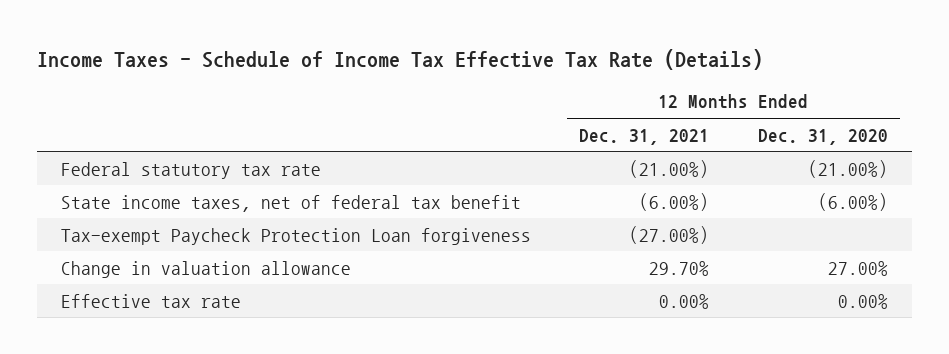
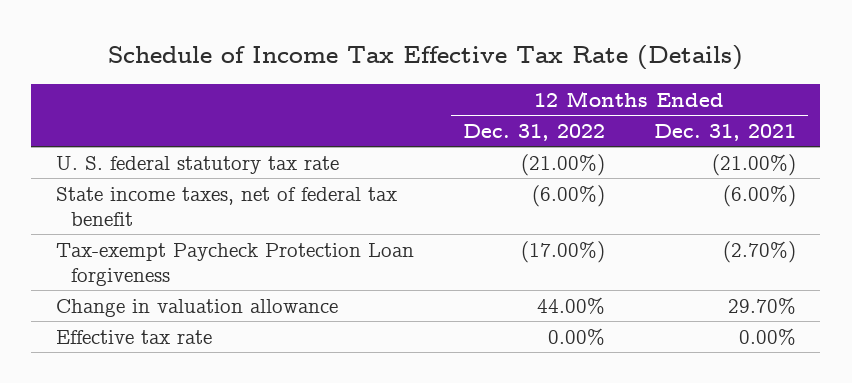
- Income Taxes - Schedule of Income Tax Effective Tax Rate (Details)
+ Schedule of Income Tax Effective Tax Rate (Details)
- | 12 Months Ended Dec. 31, 2021 | 12 Months Ended Dec. 31, 2020
+ | 12 Months Ended Dec. 31, 2022 | 12 Months Ended Dec. 31, 2021
- Federal statutory tax rate | (21.00%) | (21.00%)
+ U. S. federal statutory tax rate | (21.00%) | (21.00%)
- Tax-exempt Paycheck Protection Loan forgiveness | (27.00%) |
+ Tax-exempt Paycheck Protection Loan forgiveness | (17.00%) | (2.70%)

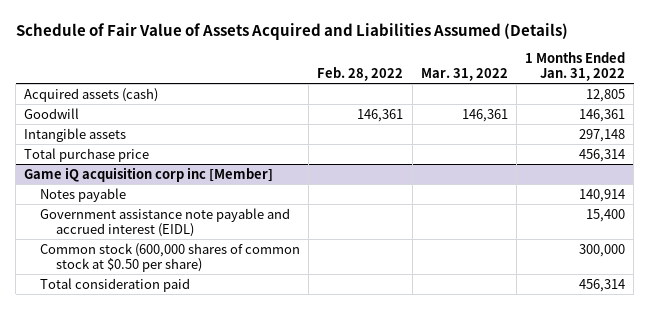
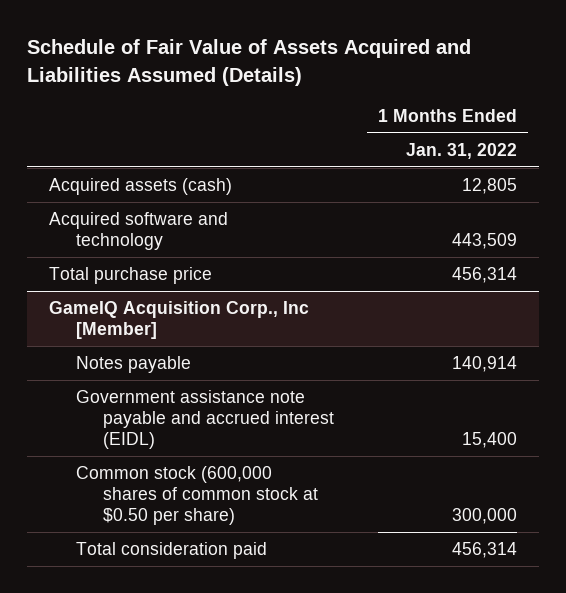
- | Feb. 28, 2022 | Mar. 31, 2022 | 1 Months Ended Jan. 31, 2022
+ | 1 Months Ended Jan. 31, 2022
- Goodwill | 146,361 | 146,361 | 146,361
- Intangible assets | | | 297,148
+ Acquired software and technology | 443,509
- Game iQ acquisition corp inc [Member]
+ GameIQ Acquisition Corp., Inc [Member]

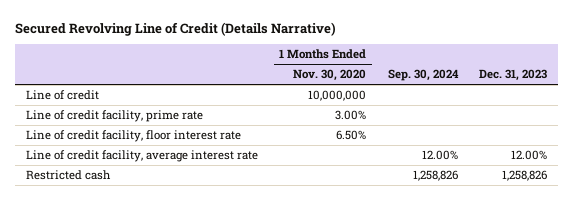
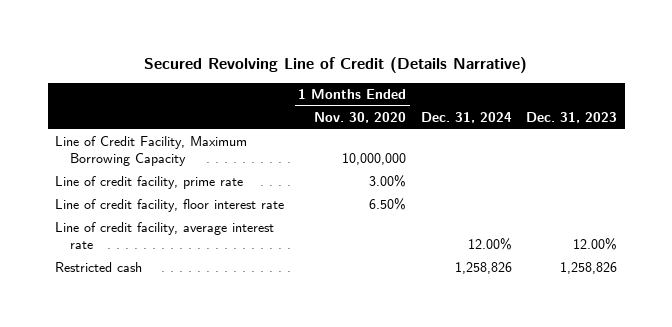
- | 1 Months Ended Nov. 30, 2020 | Sep. 30, 2024 | Dec. 31, 2023
+ | 1 Months Ended Nov. 30, 2020 | Dec. 31, 2024 | Dec. 31, 2023
- Line of credit | 10,000,000 | |
+ Line of Credit Facility, Maximum Borrowing Capacity | 10,000,000 | |

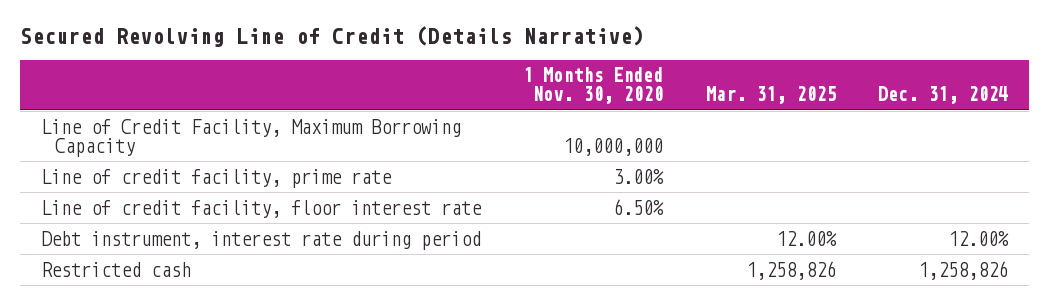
- | 1 Months Ended Nov. 30, 2020 | Dec. 31, 2024 | Dec. 31, 2023
+ | 1 Months Ended Nov. 30, 2020 | Mar. 31, 2025 | Dec. 31, 2024
- Line of credit facility, average interest rate | | 12.00% | 12.00%
+ Debt instrument, interest rate during period | | 12.00% | 12.00%

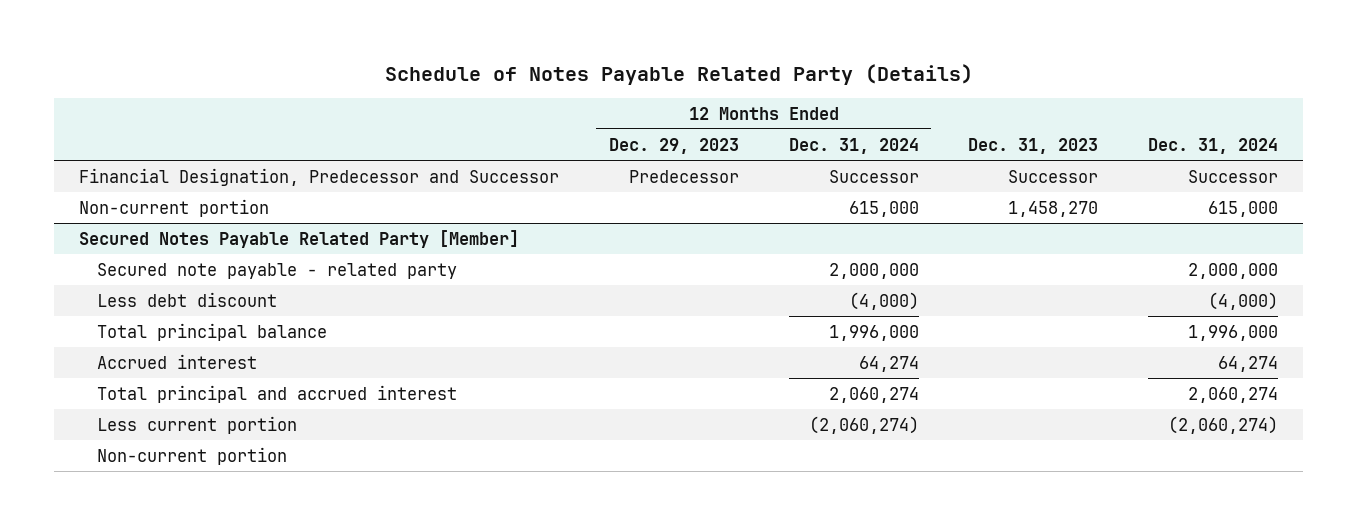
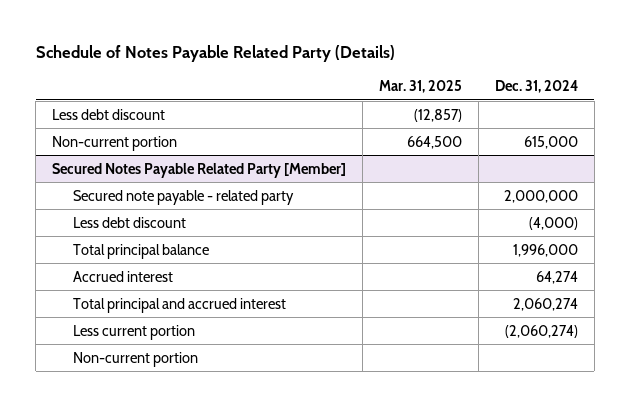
- | 12 Months Ended Dec. 29, 2023 | 12 Months Ended Dec. 31, 2024 | Dec. 31, 2023 | Dec. 31, 2024
+ | Mar. 31, 2025 | Dec. 31, 2024
- Financial Designation, Predecessor and Successor | Predecessor | Successor | Successor | Successor
+ Less debt discount | (12,857) |

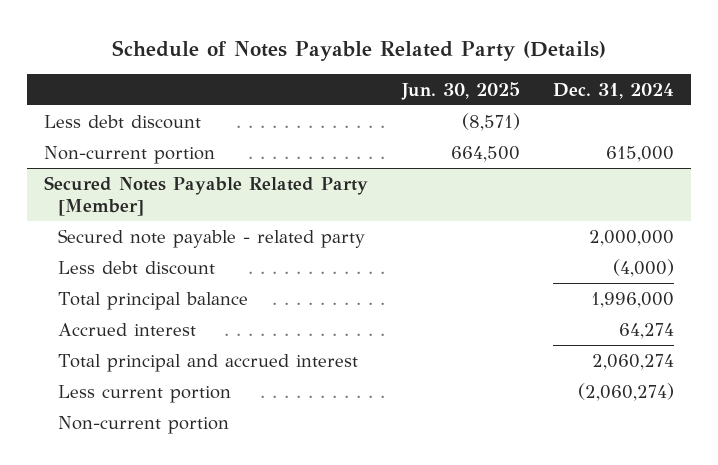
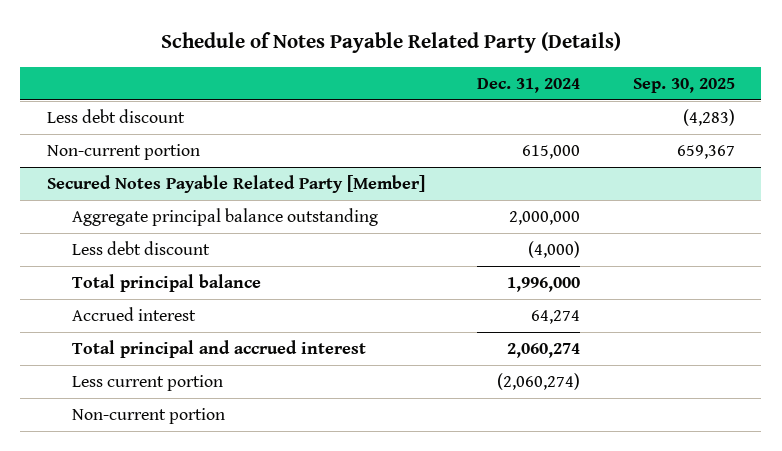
- | Jun. 30, 2025 | Dec. 31, 2024
+ | Dec. 31, 2024 | Sep. 30, 2025
@ Secured Notes Payable Related Party [Member]
- Secured note payable - related party | | 2,000,000
+ Aggregate principal balance outstanding | 2,000,000 |

